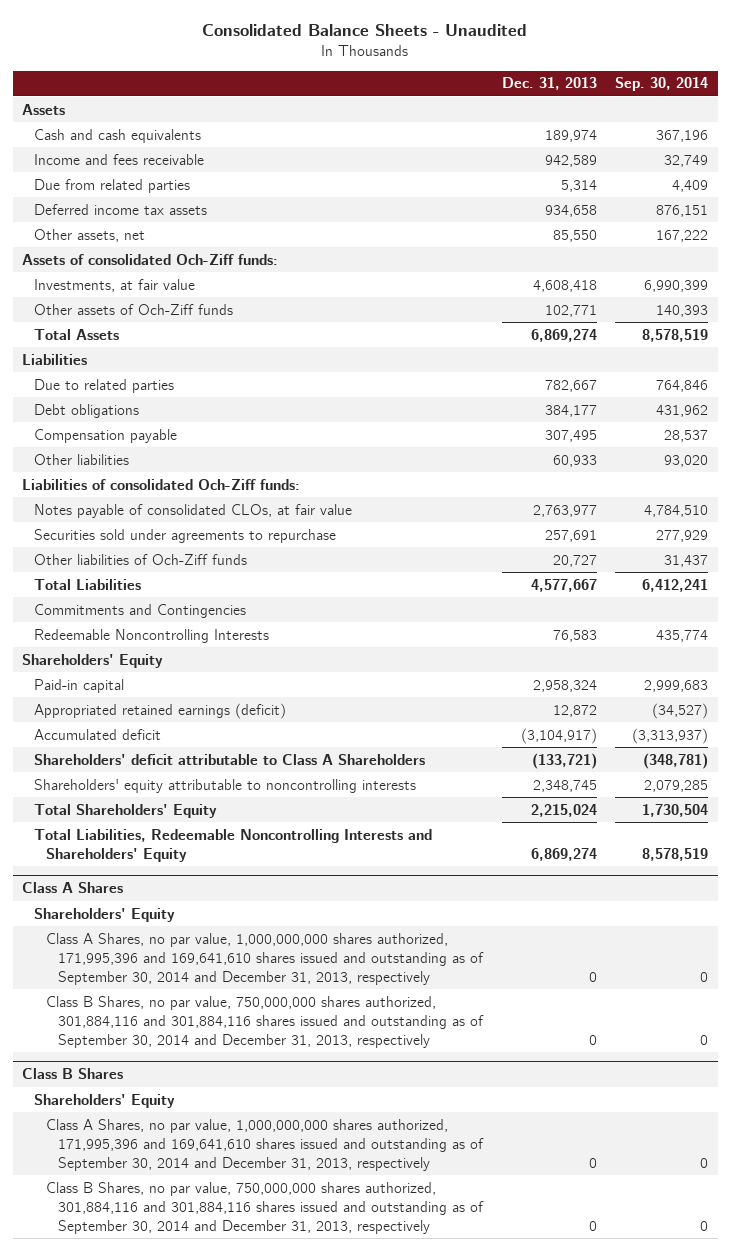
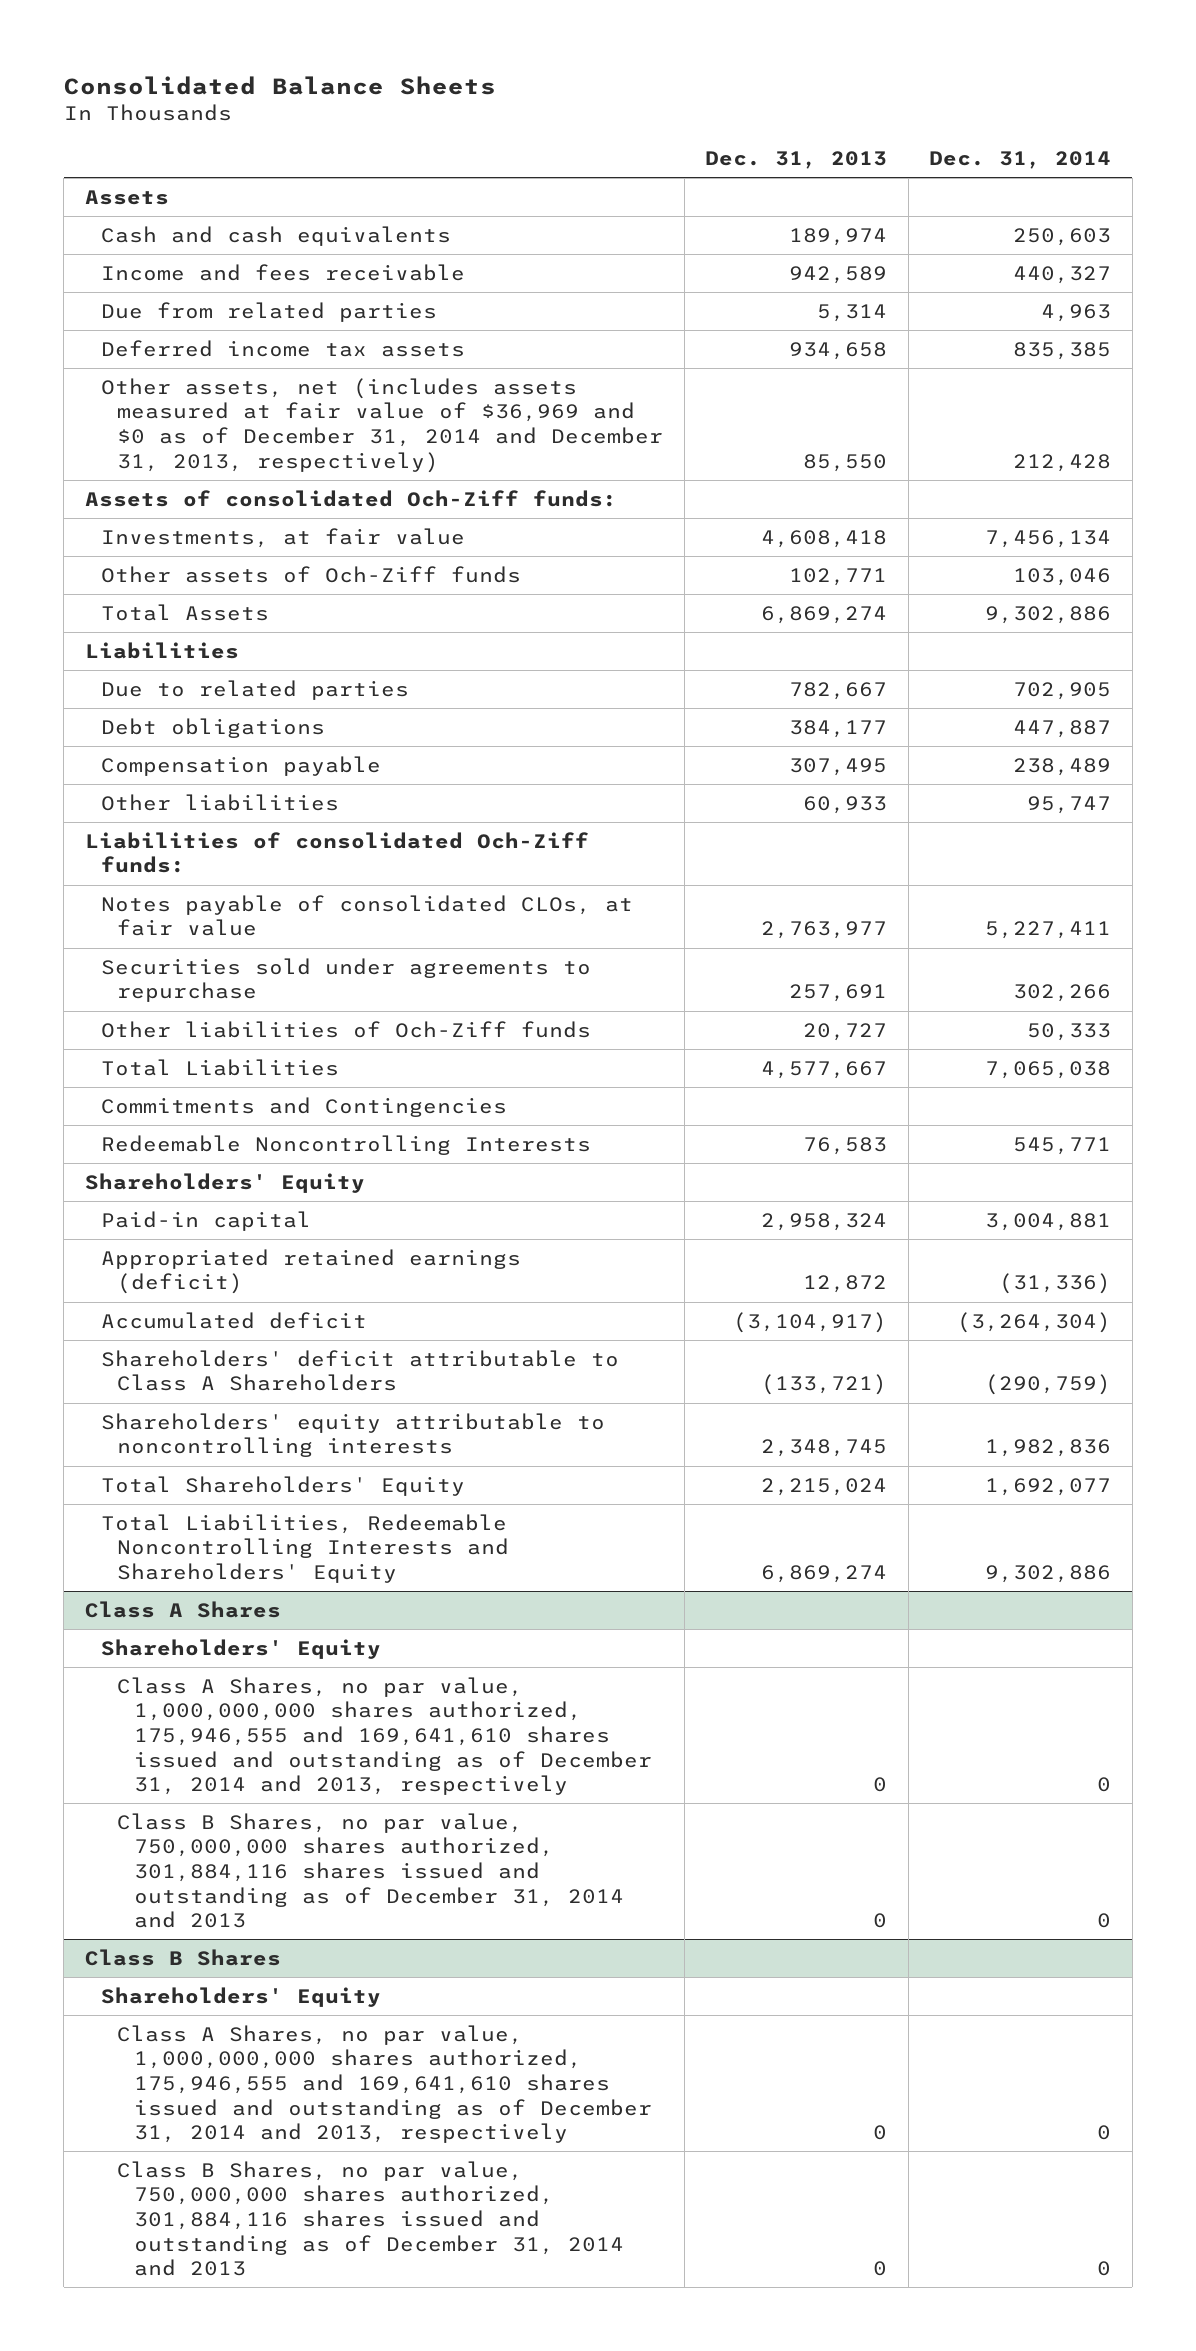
- Consolidated Balance Sheets - Unaudited
+ Consolidated Balance Sheets
- | Dec. 31, 2013 | Sep. 30, 2014
+ | Dec. 31, 2013 | Dec. 31, 2014
- Other assets, net | 85,550 | 167,222
+ Other assets, net (includes assets measured at fair value of $36,969 and $0 as of December 31, 2014 and December 31, 2013, respectively) | 85,550 | 212,428
@ Class A Shares
- Class A Shares, no par value, 1,000,000,000 shares authorized, 171,995,396 and 169,641,610 shares issued and outstanding as of September 30, 2014 and December 31, 2013, respectively | 0 | 0
- Class B Shares, no par value, 750,000,000 shares authorized, 301,884,116 and 301,884,116 shares issued and outstanding as of September 30, 2014 and December 31, 2013, respectively | 0 | 0
+ Class A Shares, no par value, 1,000,000,000 shares authorized, 175,946,555 and 169,641,610 shares issued and outstanding as of December 31, 2014 and 2013, respectively | 0 | 0
+ Class B Shares, no par value, 750,000,000 shares authorized, 301,884,116 shares issued and outstanding as of December 31, 2014 and 2013 | 0 | 0
@ Class B Shares
- Class A Shares, no par value, 1,000,000,000 shares authorized, 171,995,396 and 169,641,610 shares issued and outstanding as of September 30, 2014 and December 31, 2013, respectively | 0 | 0
- Class B Shares, no par value, 750,000,000 shares authorized, 301,884,116 and 301,884,116 shares issued and outstanding as of September 30, 2014 and December 31, 2013, respectively | 0 | 0
+ Class A Shares, no par value, 1,000,000,000 shares authorized, 175,946,555 and 169,641,610 shares issued and outstanding as of December 31, 2014 and 2013, respectively | 0 | 0
+ Class B Shares, no par value, 750,000,000 shares authorized, 301,884,116 shares issued and outstanding as of December 31, 2014 and 2013 | 0 | 0

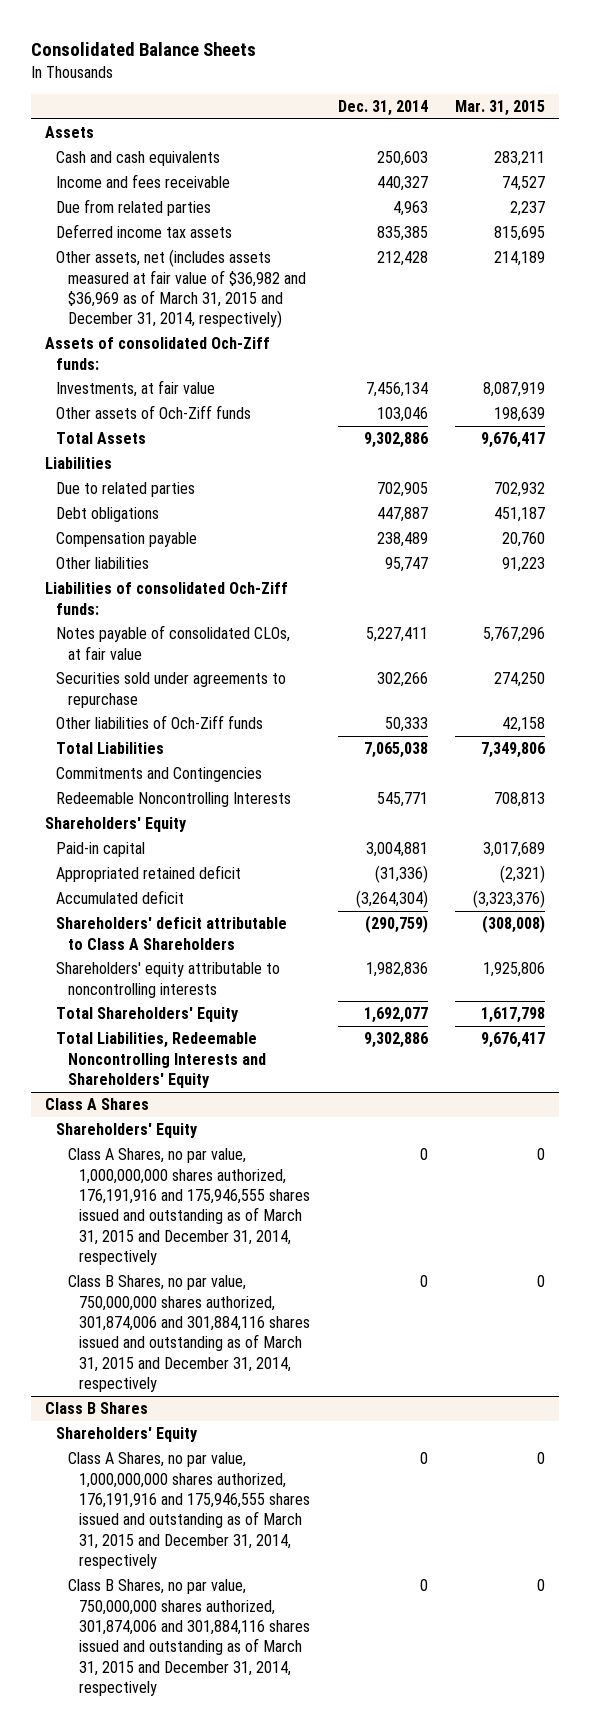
- | Dec. 31, 2013 | Dec. 31, 2014
+ | Dec. 31, 2014 | Mar. 31, 2015
- Other assets, net (includes assets measured at fair value of $36,969 and $0 as of December 31, 2014 and December 31, 2013, respectively) | 85,550 | 212,428
+ Other assets, net (includes assets measured at fair value of $36,982 and $36,969 as of March 31, 2015 and December 31, 2014, respectively) | 212,428 | 214,189
- Appropriated retained earnings (deficit) | 12,872 | (31,336)
+ Appropriated retained deficit | (31,336) | (2,321)
@ Class A Shares
- Class A Shares, no par value, 1,000,000,000 shares authorized, 175,946,555 and 169,641,610 shares issued and outstanding as of December 31, 2014 and 2013, respectively | 0 | 0
- Class B Shares, no par value, 750,000,000 shares authorized, 301,884,116 shares issued and outstanding as of December 31, 2014 and 2013 | 0 | 0
+ Class A Shares, no par value, 1,000,000,000 shares authorized, 176,191,916 and 175,946,555 shares issued and outstanding as of March 31, 2015 and December 31, 2014, respectively | 0 | 0
+ Class B Shares, no par value, 750,000,000 shares authorized, 301,874,006 and 301,884,116 shares issued and outstanding as of March 31, 2015 and December 31, 2014, respectively | 0 | 0
@ Class B Shares
- Class A Shares, no par value, 1,000,000,000 shares authorized, 175,946,555 and 169,641,610 shares issued and outstanding as of December 31, 2014 and 2013, respectively | 0 | 0
- Class B Shares, no par value, 750,000,000 shares authorized, 301,884,116 shares issued and outstanding as of December 31, 2014 and 2013 | 0 | 0
+ Class A Shares, no par value, 1,000,000,000 shares authorized, 176,191,916 and 175,946,555 shares issued and outstanding as of March 31, 2015 and December 31, 2014, respectively | 0 | 0
+ Class B Shares, no par value, 750,000,000 shares authorized, 301,874,006 and 301,884,116 shares issued and outstanding as of March 31, 2015 and December 31, 2014, respectively | 0 | 0

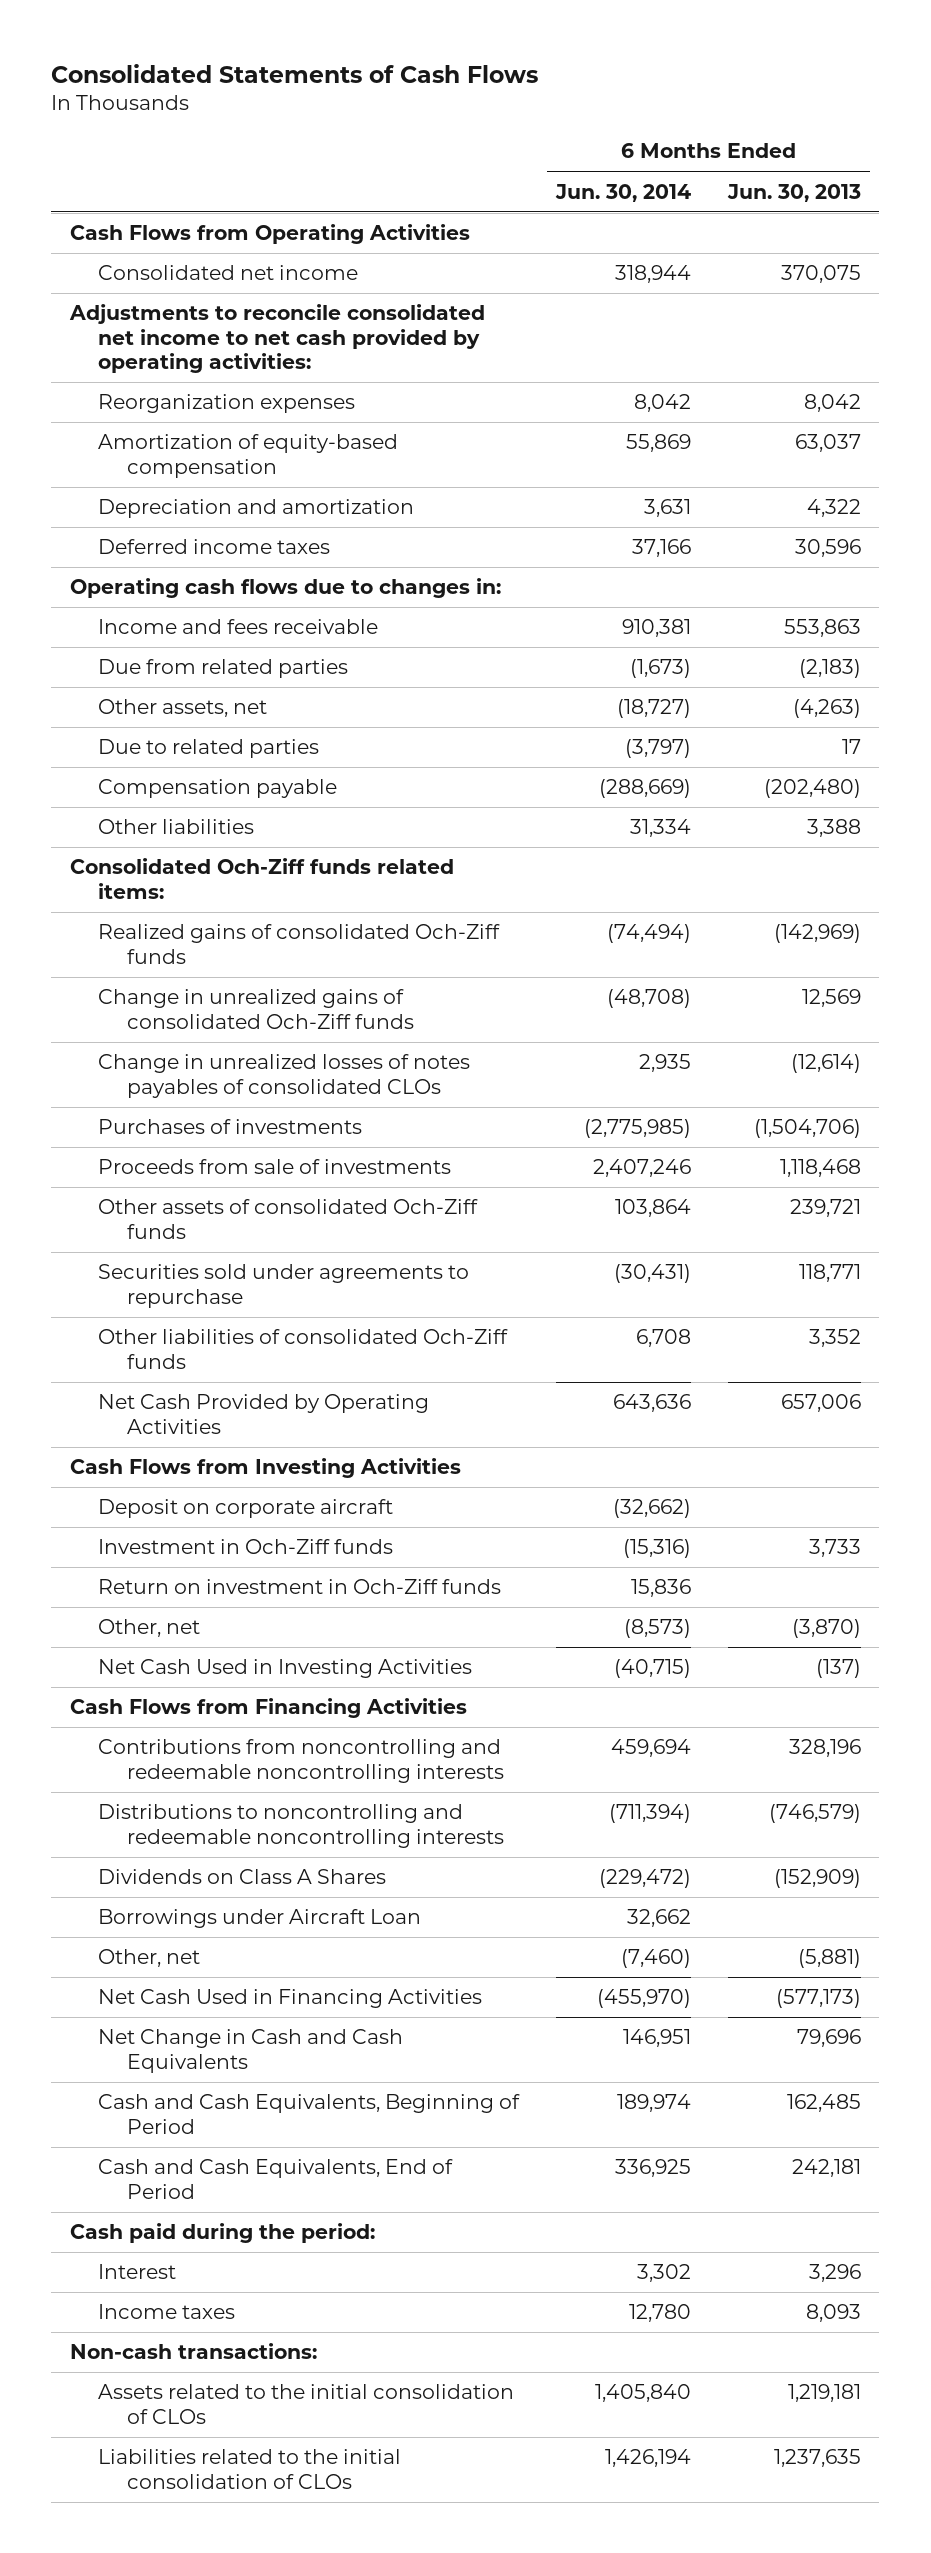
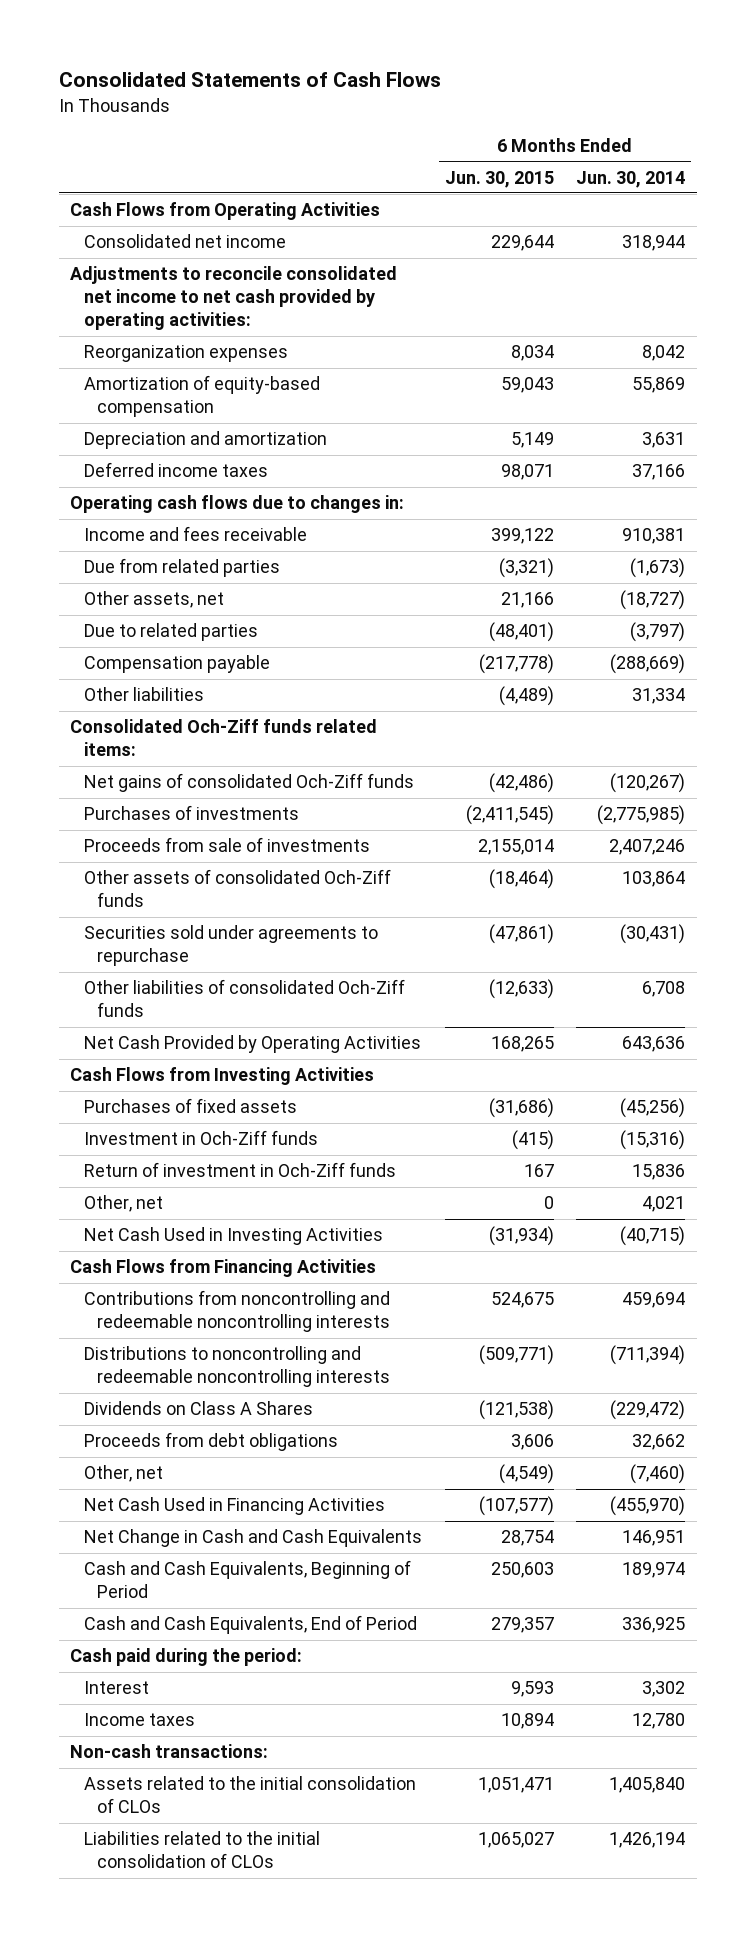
- | 6 Months Ended Jun. 30, 2014 | 6 Months Ended Jun. 30, 2013
+ | 6 Months Ended Jun. 30, 2015 | 6 Months Ended Jun. 30, 2014
- Realized gains of consolidated Och-Ziff funds | (74,494) | (142,969)
- Change in unrealized gains of consolidated Och-Ziff funds | (48,708) | 12,569
- Change in unrealized losses of notes payables of consolidated CLOs | 2,935 | (12,614)
+ Net gains of consolidated Och-Ziff funds | (42,486) | (120,267)
- Deposit on corporate aircraft | (32,662) |
+ Purchases of fixed assets | (31,686) | (45,256)
- Return on investment in Och-Ziff funds | 15,836 |
- Other, net | (8,573) | (3,870)
+ Return of investment in Och-Ziff funds | 167 | 15,836
+ Other, net | 0 | 4,021
- Borrowings under Aircraft Loan | 32,662 |
+ Proceeds from debt obligations | 3,606 | 32,662

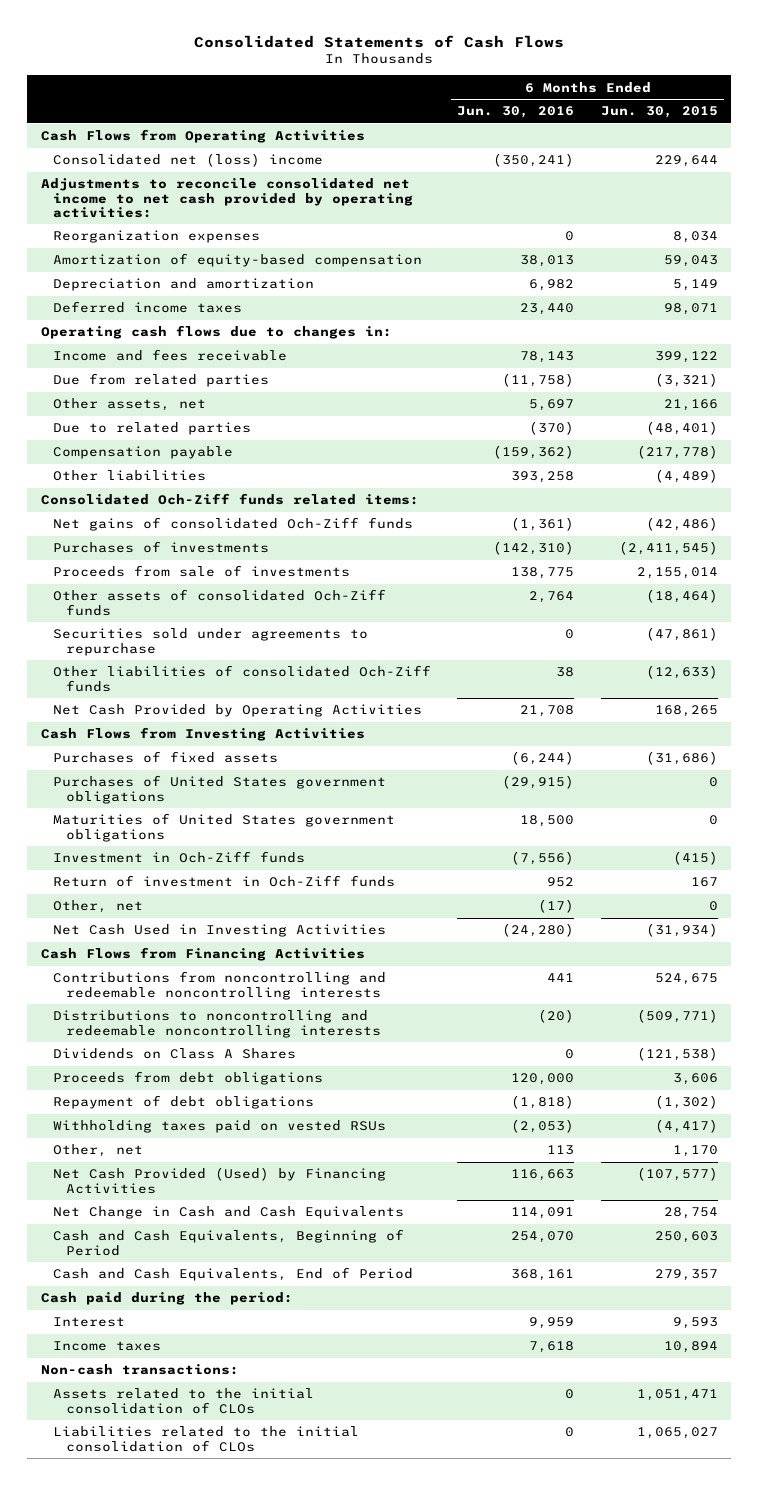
- | 6 Months Ended Jun. 30, 2015 | 6 Months Ended Jun. 30, 2014
+ | 6 Months Ended Jun. 30, 2016 | 6 Months Ended Jun. 30, 2015
- Consolidated net income | 229,644 | 318,944
+ Consolidated net (loss) income | (350,241) | 229,644
+ Purchases of United States government obligations | (29,915) | 0
+ Maturities of United States government obligations | 18,500 | 0
- Other, net | (4,549) | (7,460)
- Net Cash Used in Financing Activities | (107,577) | (455,970)
+ Repayment of debt obligations | (1,818) | (1,302)
+ Withholding taxes paid on vested RSUs | (2,053) | (4,417)
+ Other, net | 113 | 1,170
+ Net Cash Provided (Used) by Financing Activities | 116,663 | (107,577)

